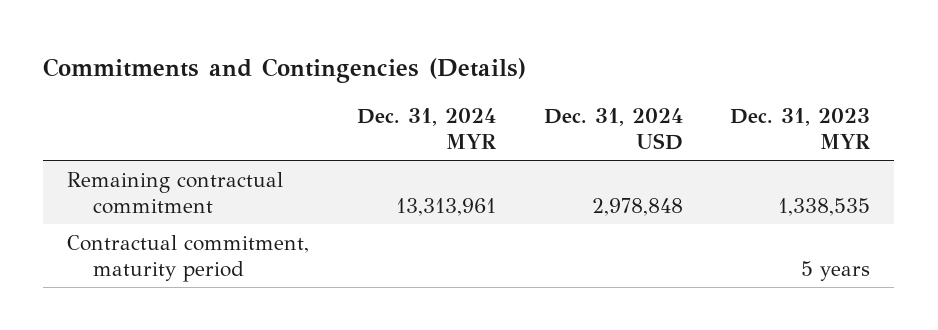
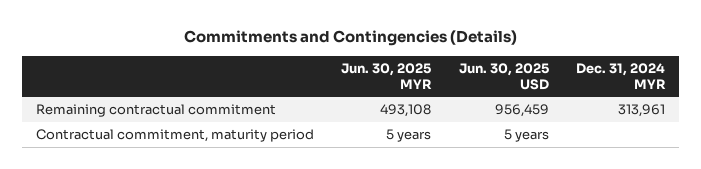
- | Dec. 31, 2024 MYR | Dec. 31, 2024 USD | Dec. 31, 2023 MYR
+ | Jun. 30, 2025 MYR | Jun. 30, 2025 USD | Dec. 31, 2024 MYR
- Remaining contractual commitment | 13,313,961 | 2,978,848 | 1,338,535
+ Remaining contractual commitment | 493,108 | 956,459 | 313,961

